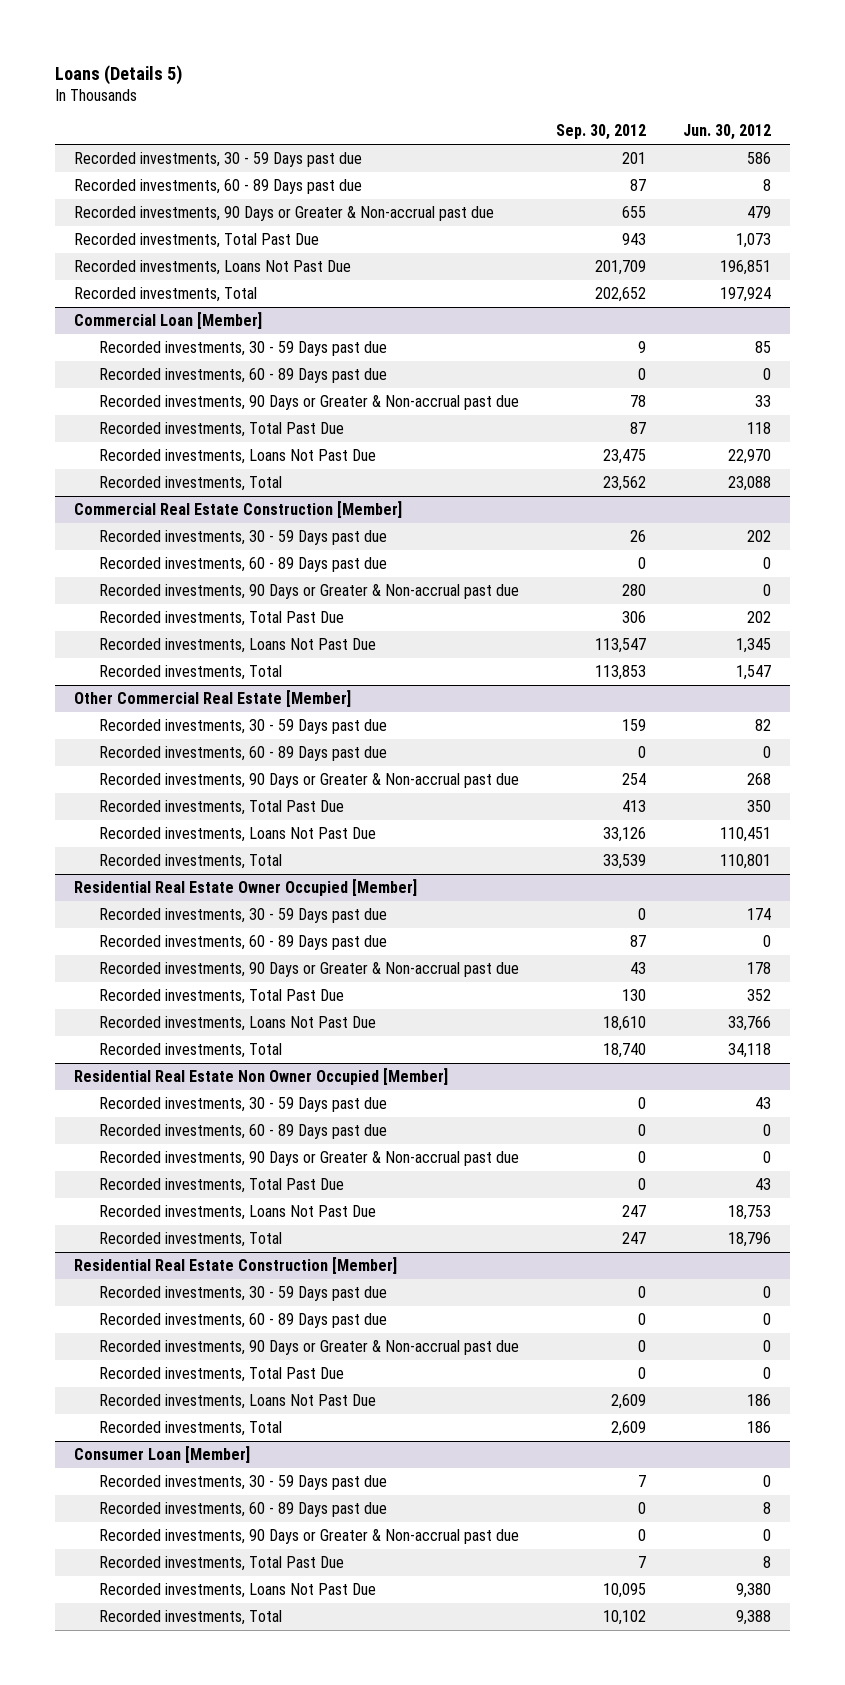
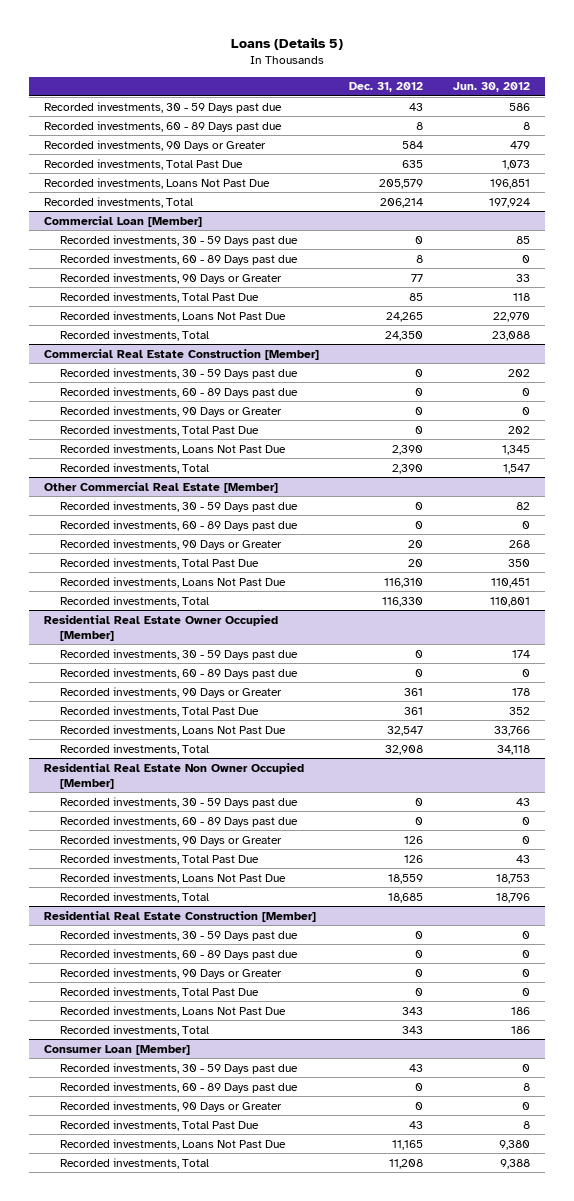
- | Sep. 30, 2012 | Jun. 30, 2012
+ | Dec. 31, 2012 | Jun. 30, 2012
- Recorded investments, 90 Days or Greater & Non-accrual past due | 655 | 479
+ Recorded investments, 90 Days or Greater | 584 | 479
@ Commercial Loan [Member]
- Recorded investments, 90 Days or Greater & Non-accrual past due | 78 | 33
+ Recorded investments, 90 Days or Greater | 77 | 33
@ Commercial Real Estate Construction [Member]
- Recorded investments, 90 Days or Greater & Non-accrual past due | 280 | 0
+ Recorded investments, 90 Days or Greater | 0 | 0
@ Other Commercial Real Estate [Member]
- Recorded investments, 90 Days or Greater & Non-accrual past due | 254 | 268
+ Recorded investments, 90 Days or Greater | 20 | 268
@ Residential Real Estate Owner Occupied [Member]
- Recorded investments, 90 Days or Greater & Non-accrual past due | 43 | 178
+ Recorded investments, 90 Days or Greater | 361 | 178
@ Residential Real Estate Non Owner Occupied [Member]
- Recorded investments, 90 Days or Greater & Non-accrual past due | 0 | 0
+ Recorded investments, 90 Days or Greater | 126 | 0
@ Residential Real Estate Construction [Member]
- Recorded investments, 90 Days or Greater & Non-accrual past due | 0 | 0
+ Recorded investments, 90 Days or Greater | 0 | 0
@ Consumer Loan [Member]
- Recorded investments, 90 Days or Greater & Non-accrual past due | 0 | 0
+ Recorded investments, 90 Days or Greater | 0 | 0

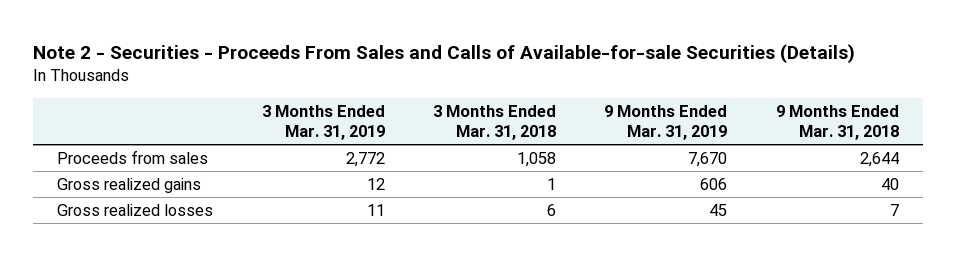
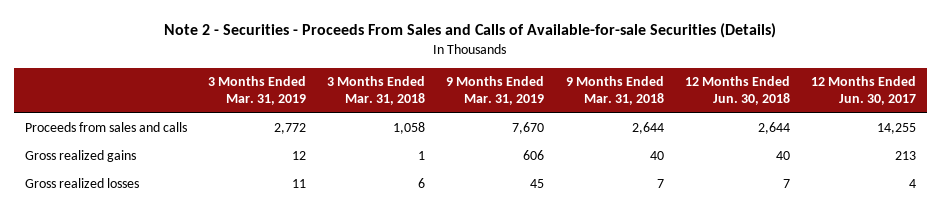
- | 3 Months Ended Mar. 31, 2019 | 3 Months Ended Mar. 31, 2018 | 9 Months Ended Mar. 31, 2019 | 9 Months Ended Mar. 31, 2018
+ | 3 Months Ended Mar. 31, 2019 | 3 Months Ended Mar. 31, 2018 | 9 Months Ended Mar. 31, 2019 | 9 Months Ended Mar. 31, 2018 | 12 Months Ended Jun. 30, 2018 | 12 Months Ended Jun. 30, 2017
- Proceeds from sales | 2,772 | 1,058 | 7,670 | 2,644
+ Proceeds from sales and calls | 2,772 | 1,058 | 7,670 | 2,644 | 2,644 | 14,255

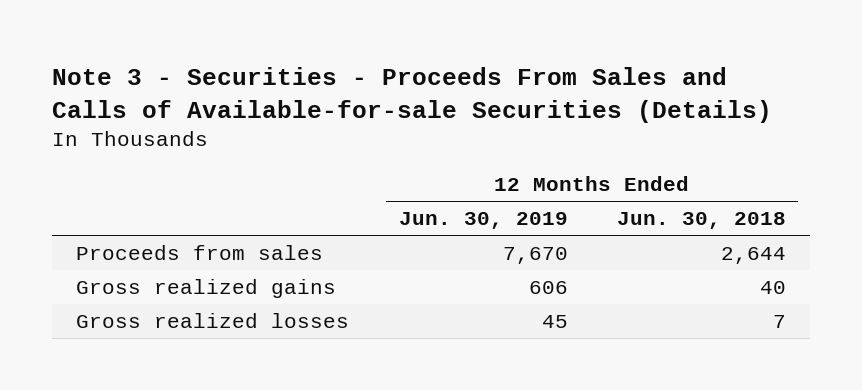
- Note 2 - Securities - Proceeds From Sales and Calls of Available-for-sale Securities (Details)
+ Note 3 - Securities - Proceeds From Sales and Calls of Available-for-sale Securities (Details)
- | 3 Months Ended Mar. 31, 2019 | 3 Months Ended Mar. 31, 2018 | 9 Months Ended Mar. 31, 2019 | 9 Months Ended Mar. 31, 2018 | 12 Months Ended Jun. 30, 2018 | 12 Months Ended Jun. 30, 2017
+ | 12 Months Ended Jun. 30, 2019 | 12 Months Ended Jun. 30, 2018
- Proceeds from sales and calls | 2,772 | 1,058 | 7,670 | 2,644 | 2,644 | 14,255
+ Proceeds from sales | 7,670 | 2,644

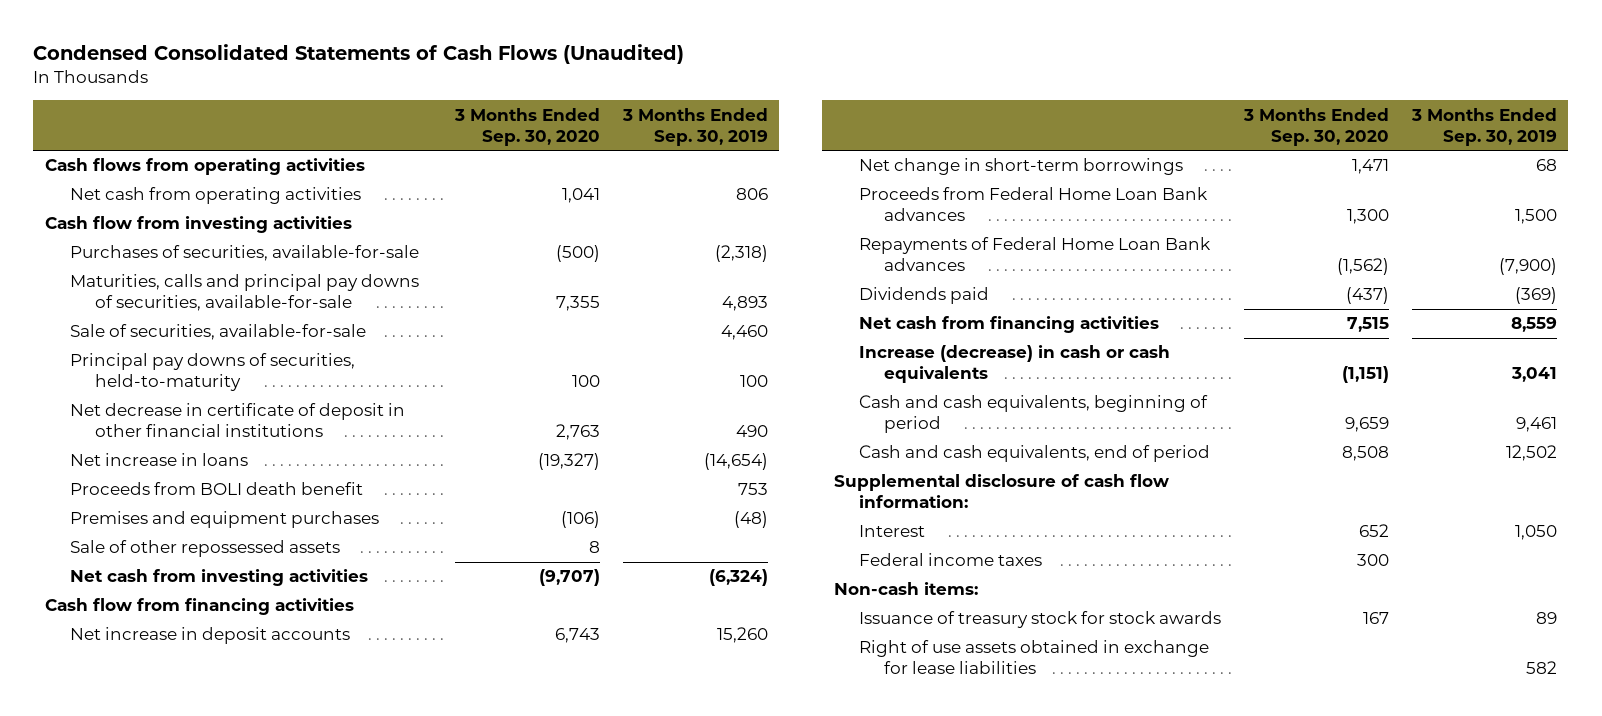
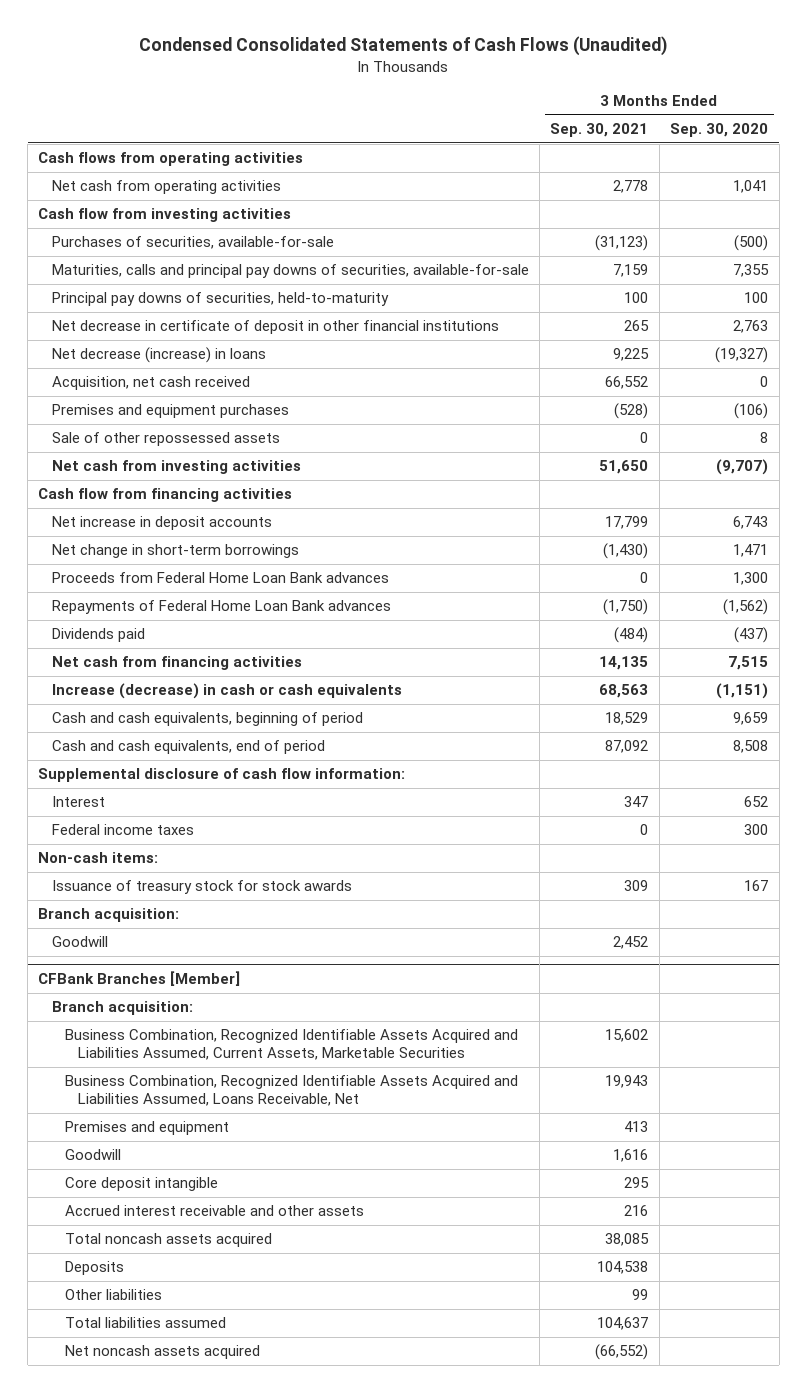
- | 3 Months Ended Sep. 30, 2020 | 3 Months Ended Sep. 30, 2019
+ | 3 Months Ended Sep. 30, 2021 | 3 Months Ended Sep. 30, 2020
- Sale of securities, available-for-sale | | 4,460
- Net increase in loans | (19,327) | (14,654)
- Proceeds from BOLI death benefit | | 753
+ Net decrease (increase) in loans | 9,225 | (19,327)
+ Acquisition, net cash received | 66,552 | 0
- Right of use assets obtained in exchange for lease liabilities | | 582
+ Branch acquisition:
+ Goodwill | 2,452 |
+ CFBank Branches [Member]
+ Branch acquisition:
+ Business Combination, Recognized Identifiable Assets Acquired and Liabilities Assumed, Current Assets, Marketable Securities | 15,602 |
+ Business Combination, Recognized Identifiable Assets Acquired and Liabilities Assumed, Loans Receivable, Net | 19,943 |
+ Premises and equipment | 413 |
+ Goodwill | 1,616 |
+ Core deposit intangible | 295 |
+ Accrued interest receivable and other assets | 216 |
+ Total noncash assets acquired | 38,085 |
+ Deposits | 104,538 |
+ Other liabilities | 99 |
+ Total liabilities assumed | 104,637 |
+ Net noncash assets acquired | (66,552) |

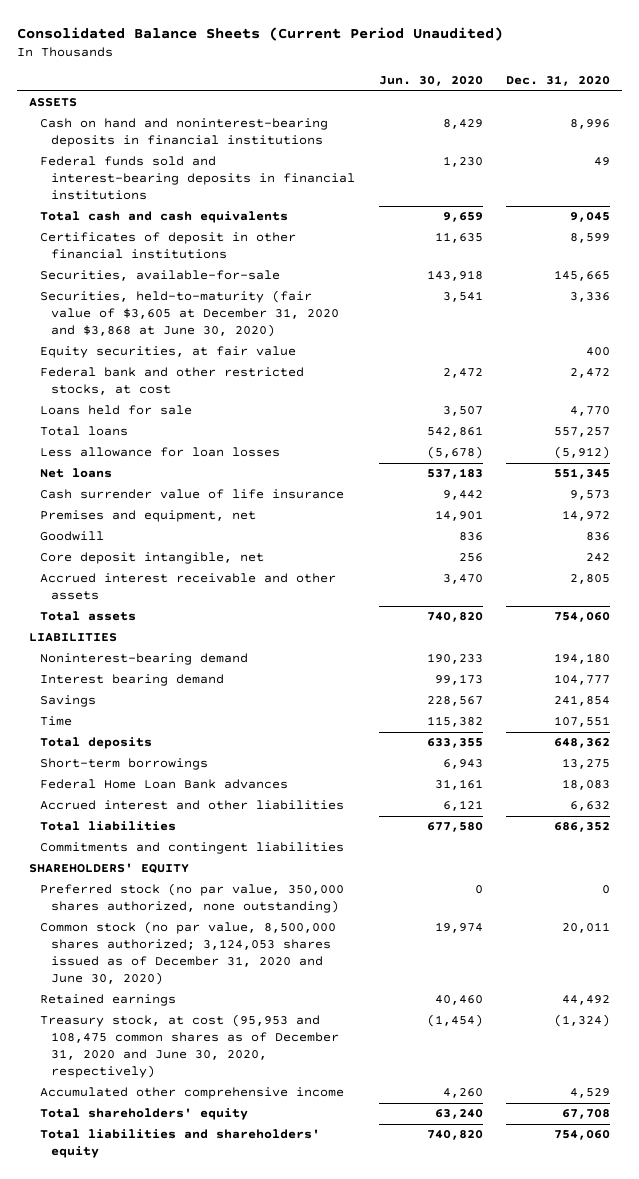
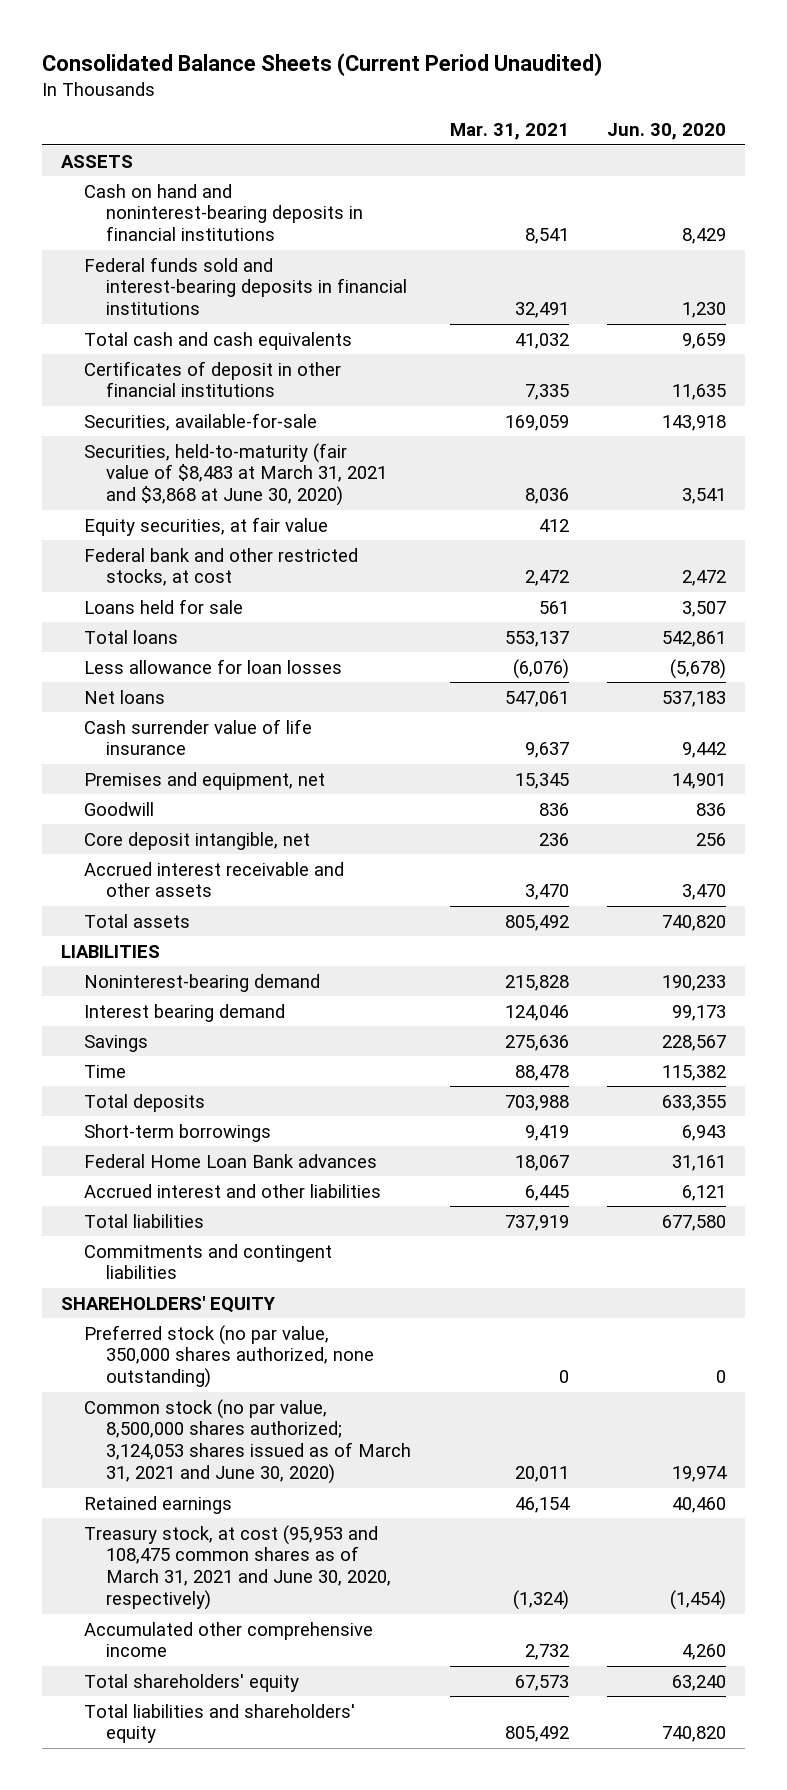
- | Jun. 30, 2020 | Dec. 31, 2020
+ | Mar. 31, 2021 | Jun. 30, 2020
- Securities, held-to-maturity (fair value of $3,605 at December 31, 2020 and $3,868 at June 30, 2020) | 3,541 | 3,336
+ Securities, held-to-maturity (fair value of $8,483 at March 31, 2021 and $3,868 at June 30, 2020) | 8,036 | 3,541
- Common stock (no par value, 8,500,000 shares authorized; 3,124,053 shares issued as of December 31, 2020 and June 30, 2020) | 19,974 | 20,011
+ Common stock (no par value, 8,500,000 shares authorized; 3,124,053 shares issued as of March 31, 2021 and June 30, 2020) | 20,011 | 19,974
- Treasury stock, at cost (95,953 and 108,475 common shares as of December 31, 2020 and June 30, 2020, respectively) | (1,454) | (1,324)
+ Treasury stock, at cost (95,953 and 108,475 common shares as of March 31, 2021 and June 30, 2020, respectively) | (1,324) | (1,454)

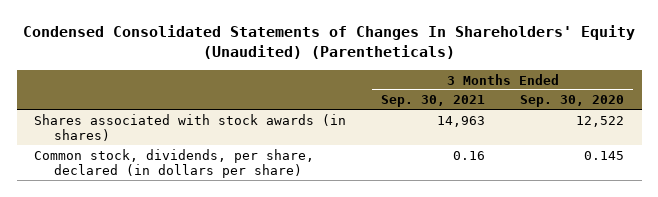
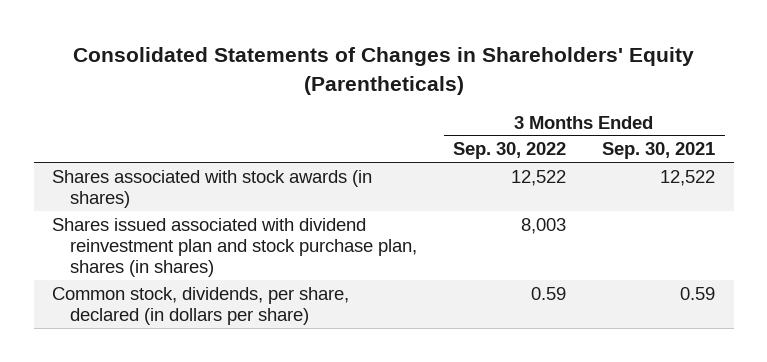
- Condensed Consolidated Statements of Changes In Shareholders' Equity (Unaudited) (Parentheticals)
+ Consolidated Statements of Changes in Shareholders' Equity (Parentheticals)
- | 3 Months Ended Sep. 30, 2021 | 3 Months Ended Sep. 30, 2020
+ | 3 Months Ended Sep. 30, 2022 | 3 Months Ended Sep. 30, 2021
- Shares associated with stock awards (in shares) | 14,963 | 12,522
- Common stock, dividends, per share, declared (in dollars per share) | 0.16 | 0.145
+ Shares associated with stock awards (in shares) | 12,522 | 12,522
+ Shares issued associated with dividend reinvestment plan and stock purchase plan, shares (in shares) | 8,003 |
+ Common stock, dividends, per share, declared (in dollars per share) | 0.59 | 0.59

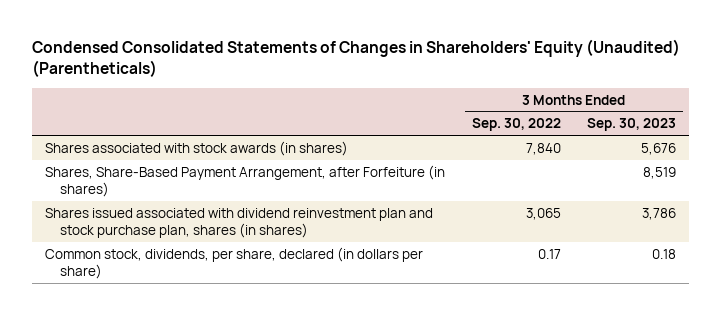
- Consolidated Statements of Changes in Shareholders' Equity (Parentheticals)
+ Condensed Consolidated Statements of Changes in Shareholders' Equity (Unaudited) (Parentheticals)
- | 3 Months Ended Sep. 30, 2022 | 3 Months Ended Sep. 30, 2021
+ | 3 Months Ended Sep. 30, 2022 | 3 Months Ended Sep. 30, 2023
- Shares associated with stock awards (in shares) | 12,522 | 12,522
- Shares issued associated with dividend reinvestment plan and stock purchase plan, shares (in shares) | 8,003 |
- Common stock, dividends, per share, declared (in dollars per share) | 0.59 | 0.59
+ Shares associated with stock awards (in shares) | 7,840 | 5,676
+ Shares, Share-Based Payment Arrangement, after Forfeiture (in shares) | | 8,519
+ Shares issued associated with dividend reinvestment plan and stock purchase plan, shares (in shares) | 3,065 | 3,786
+ Common stock, dividends, per share, declared (in dollars per share) | 0.17 | 0.18

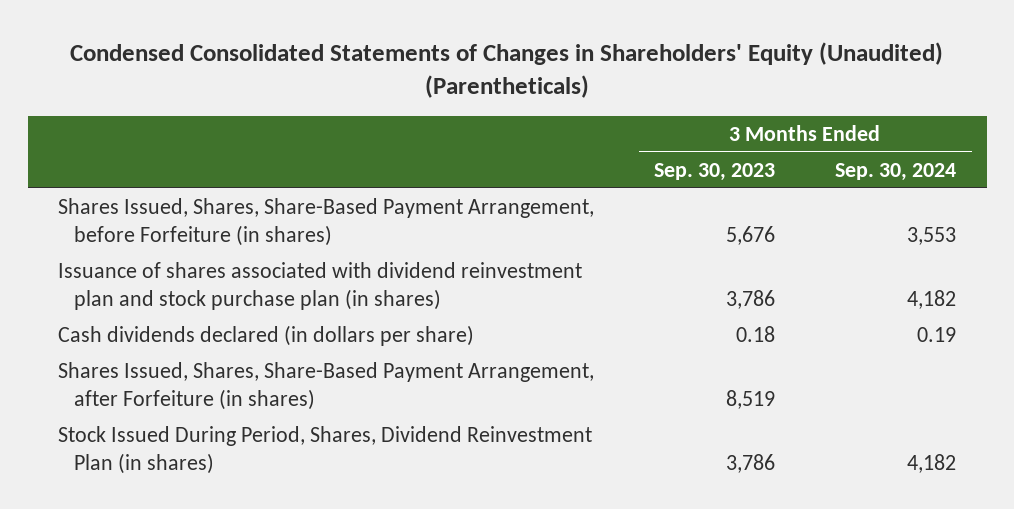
- | 3 Months Ended Sep. 30, 2022 | 3 Months Ended Sep. 30, 2023
+ | 3 Months Ended Sep. 30, 2023 | 3 Months Ended Sep. 30, 2024
- Shares associated with stock awards (in shares) | 7,840 | 5,676
- Shares, Share-Based Payment Arrangement, after Forfeiture (in shares) | | 8,519
- Shares issued associated with dividend reinvestment plan and stock purchase plan, shares (in shares) | 3,065 | 3,786
- Common stock, dividends, per share, declared (in dollars per share) | 0.17 | 0.18
+ Shares Issued, Shares, Share-Based Payment Arrangement, before Forfeiture (in shares) | 5,676 | 3,553
+ Issuance of shares associated with dividend reinvestment plan and stock purchase plan (in shares) | 3,786 | 4,182
+ Cash dividends declared (in dollars per share) | 0.18 | 0.19
+ Shares Issued, Shares, Share-Based Payment Arrangement, after Forfeiture (in shares) | 8,519 |
+ Stock Issued During Period, Shares, Dividend Reinvestment Plan (in shares) | 3,786 | 4,182

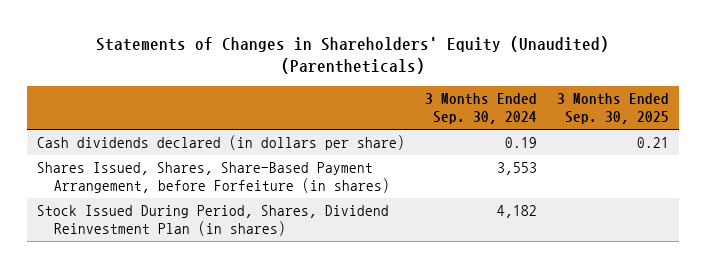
- Condensed Consolidated Statements of Changes in Shareholders' Equity (Unaudited) (Parentheticals)
+ Statements of Changes in Shareholders' Equity (Unaudited) (Parentheticals)
- | 3 Months Ended Sep. 30, 2023 | 3 Months Ended Sep. 30, 2024
+ | 3 Months Ended Sep. 30, 2024 | 3 Months Ended Sep. 30, 2025
- Issuance of shares associated with dividend reinvestment plan and stock purchase plan (in shares) | 3,786 | 4,182
- Shares Issued, Shares, Share-Based Payment Arrangement, after Forfeiture (in shares) | 8,519 |
moved down: Shares Issued, Shares, Share-Based Payment Arrangement, before Forfeiture (in shares) | 3,553 |

